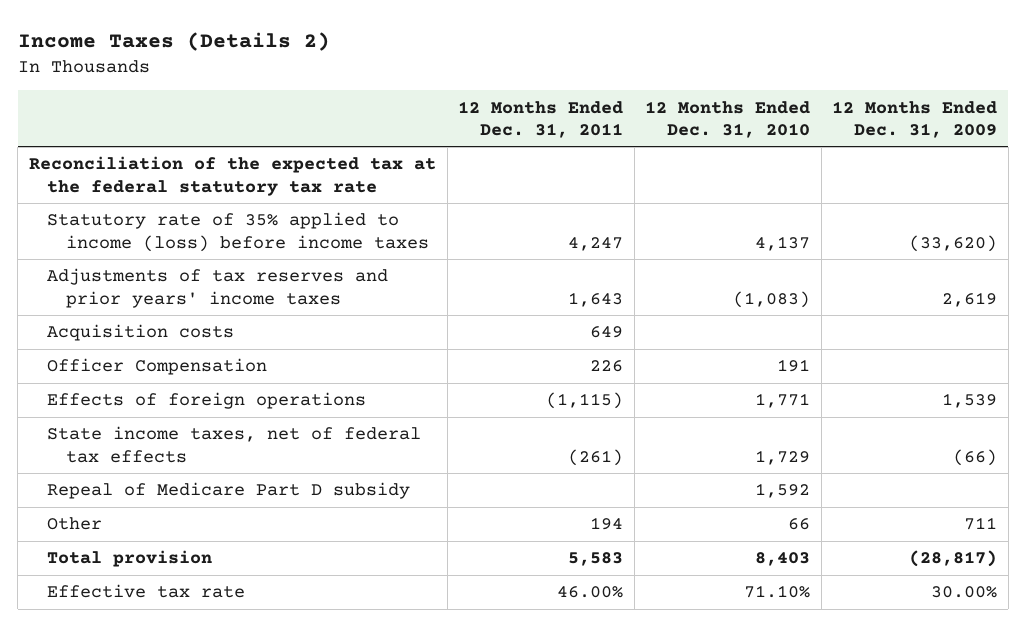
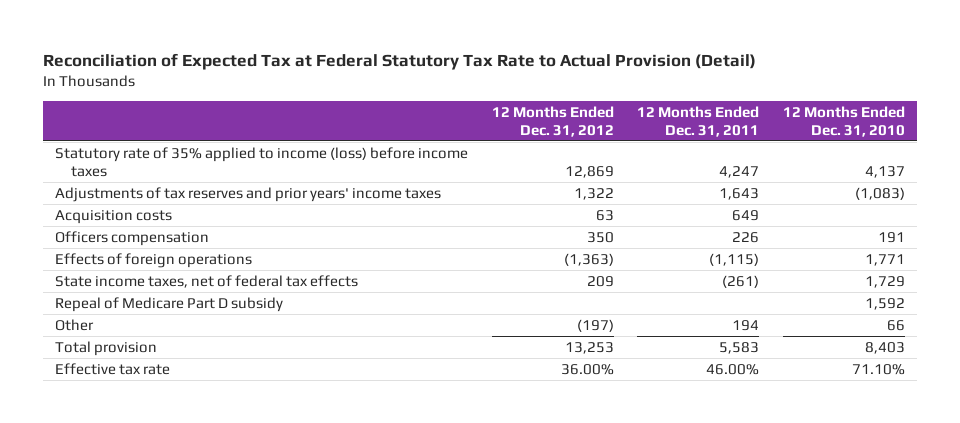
- Income Taxes (Details 2)
+ Reconciliation of Expected Tax at Federal Statutory Tax Rate to Actual Provision (Detail)
- | 12 Months Ended Dec. 31, 2011 | 12 Months Ended Dec. 31, 2010 | 12 Months Ended Dec. 31, 2009
+ | 12 Months Ended Dec. 31, 2012 | 12 Months Ended Dec. 31, 2011 | 12 Months Ended Dec. 31, 2010
- Reconciliation of the expected tax at the federal statutory tax rate
- Officer Compensation | 226 | 191 |
+ Officers compensation | 350 | 226 | 191

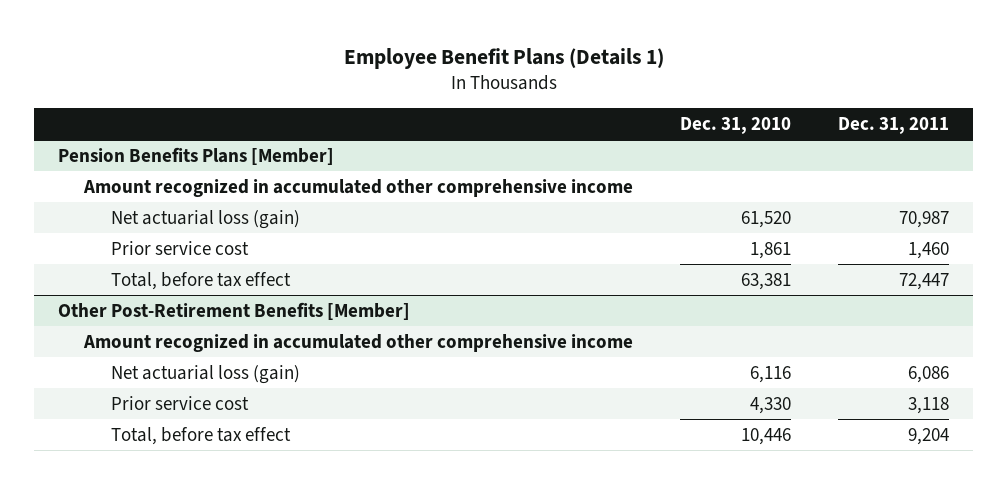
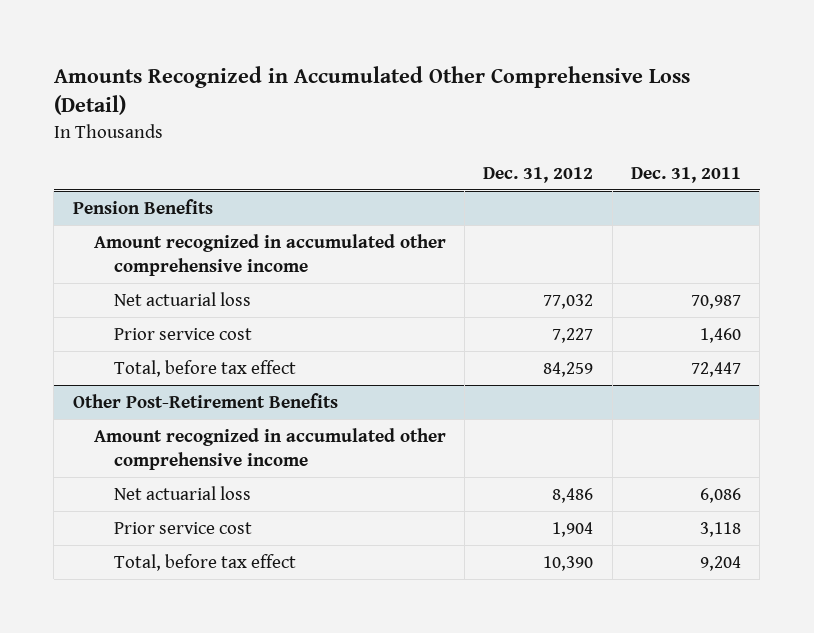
- Employee Benefit Plans (Details 1)
+ Amounts Recognized in Accumulated Other Comprehensive Loss (Detail)
- | Dec. 31, 2010 | Dec. 31, 2011
+ | Dec. 31, 2012 | Dec. 31, 2011
- Pension Benefits Plans [Member]
+ Pension Benefits
- Net actuarial loss (gain) | 61,520 | 70,987
+ Net actuarial loss | 77,032 | 70,987
- Other Post-Retirement Benefits [Member]
+ Other Post-Retirement Benefits
- Net actuarial loss (gain) | 6,116 | 6,086
+ Net actuarial loss | 8,486 | 6,086

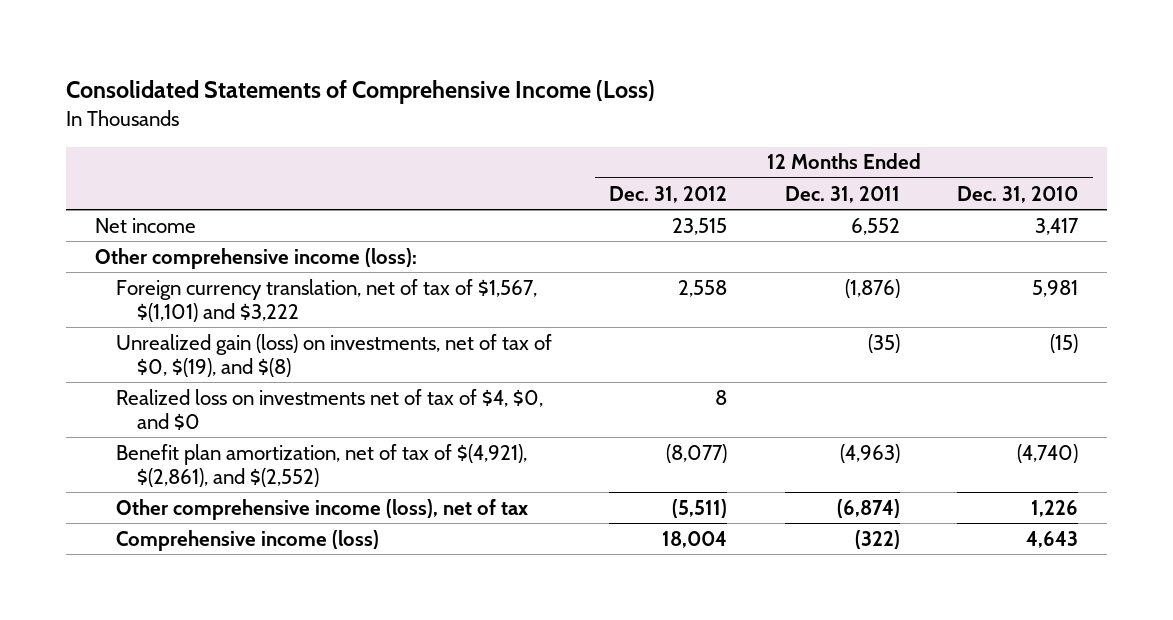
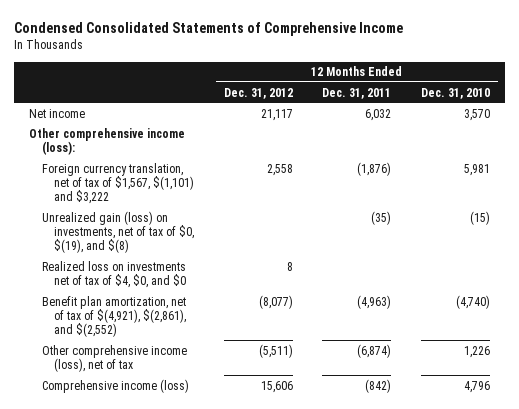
- Consolidated Statements of Comprehensive Income (Loss)
+ Condensed Consolidated Statements of Comprehensive Income
- Net income | 23,515 | 6,552 | 3,417
+ Net income | 21,117 | 6,032 | 3,570
- Comprehensive income (loss) | 18,004 | (322) | 4,643
+ Comprehensive income (loss) | 15,606 | (842) | 4,796

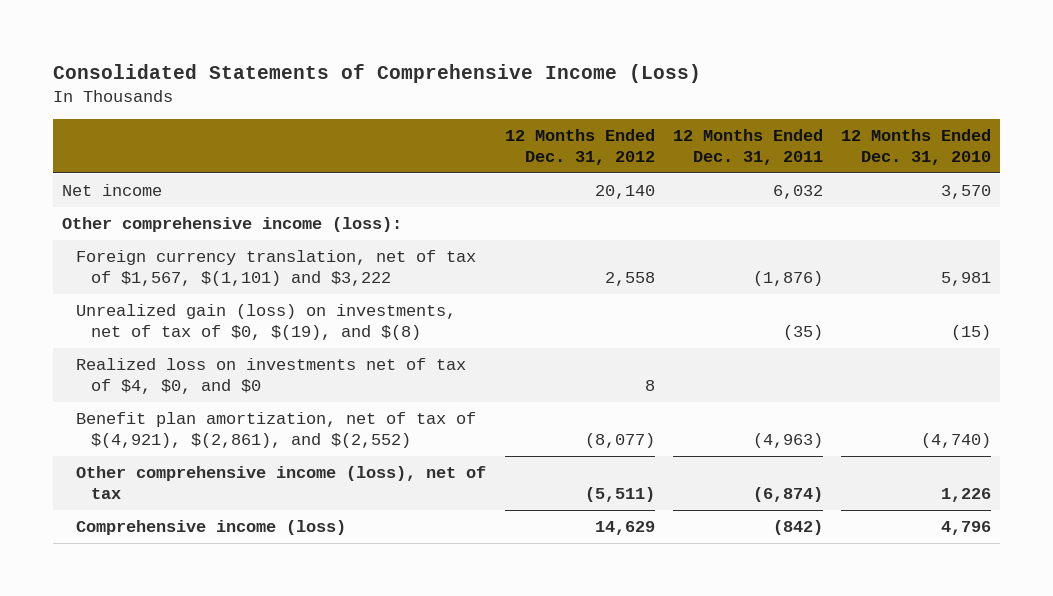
- Condensed Consolidated Statements of Comprehensive Income
+ Consolidated Statements of Comprehensive Income (Loss)
- Net income | 21,117 | 6,032 | 3,570
+ Net income | 20,140 | 6,032 | 3,570
- Comprehensive income (loss) | 15,606 | (842) | 4,796
+ Comprehensive income (loss) | 14,629 | (842) | 4,796

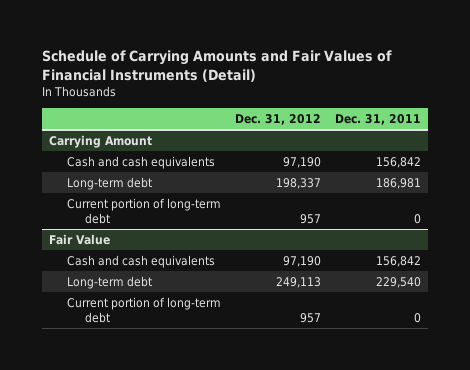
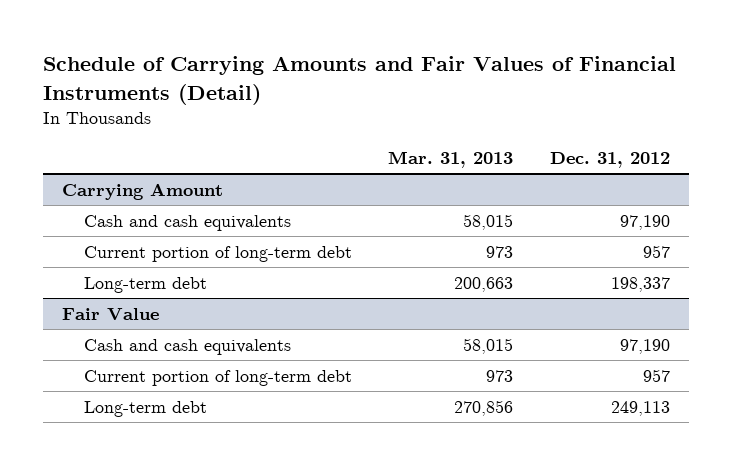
- | Dec. 31, 2012 | Dec. 31, 2011
+ | Mar. 31, 2013 | Dec. 31, 2012
@ Carrying Amount
moved down: Long-term debt | 200,663 | 198,337
@ Fair Value
moved down: Long-term debt | 270,856 | 249,113

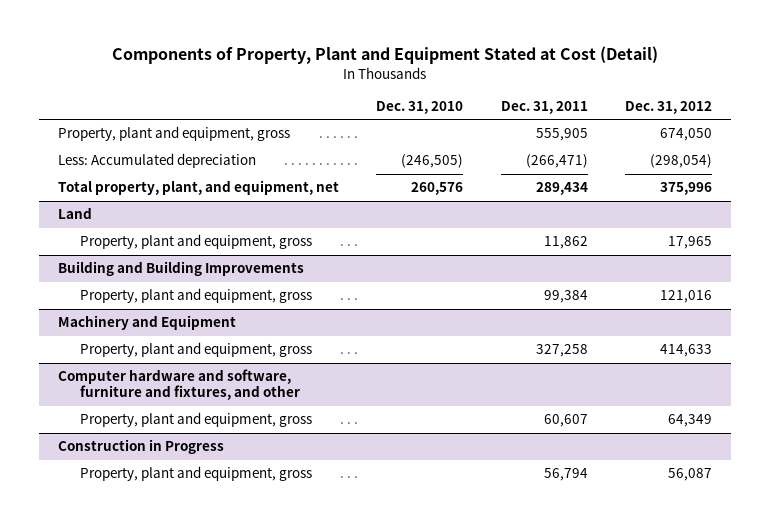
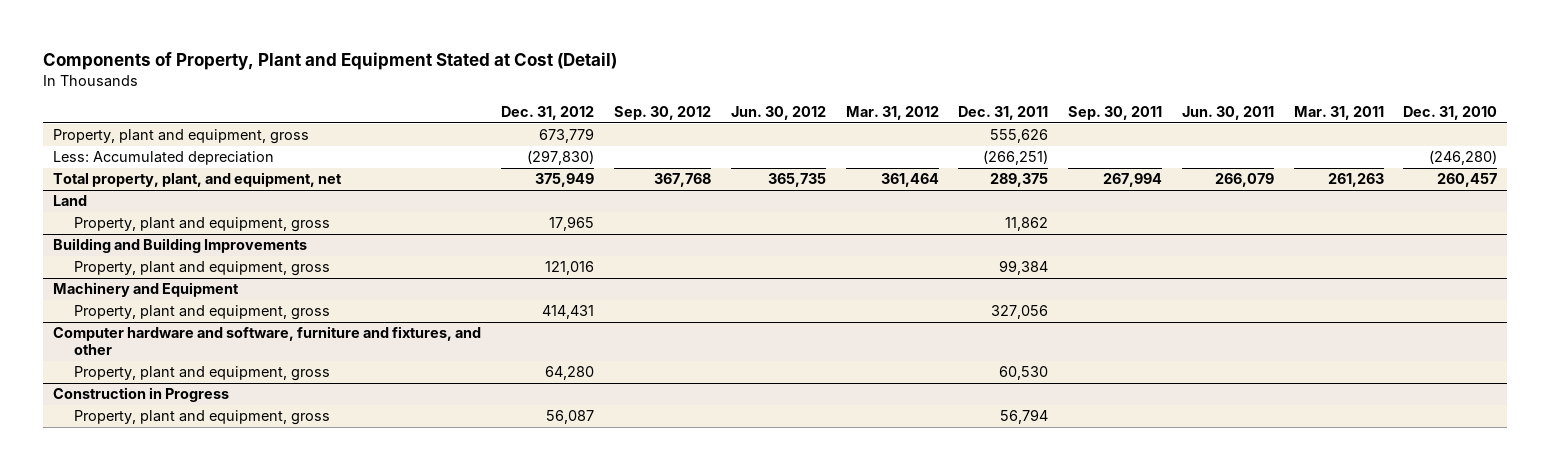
- | Dec. 31, 2010 | Dec. 31, 2011 | Dec. 31, 2012
+ | Dec. 31, 2012 | Sep. 30, 2012 | Jun. 30, 2012 | Mar. 31, 2012 | Dec. 31, 2011 | Sep. 30, 2011 | Jun. 30, 2011 | Mar. 31, 2011 | Dec. 31, 2010
- Property, plant and equipment, gross | | 555,905 | 674,050
- Less: Accumulated depreciation | (246,505) | (266,471) | (298,054)
- Total property, plant, and equipment, net | 260,576 | 289,434 | 375,996
+ Property, plant and equipment, gross | 673,779 | | | | 555,626 | | | |
+ Less: Accumulated depreciation | (297,830) | | | | (266,251) | | | | (246,280)
+ Total property, plant, and equipment, net | 375,949 | 367,768 | 365,735 | 361,464 | 289,375 | 267,994 | 266,079 | 261,263 | 260,457
@ Machinery and Equipment
- Property, plant and equipment, gross | | 327,258 | 414,633
+ Property, plant and equipment, gross | 414,431 | | | | 327,056 | | | |
@ Computer hardware and software, furniture and fixtures, and other
- Property, plant and equipment, gross | | 60,607 | 64,349
+ Property, plant and equipment, gross | 64,280 | | | | 60,530 | | | |

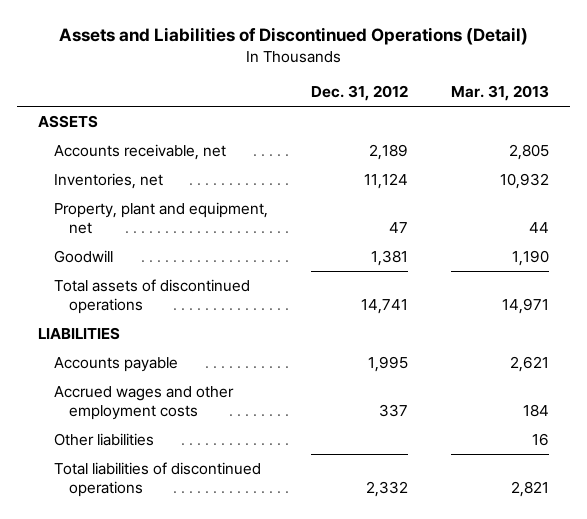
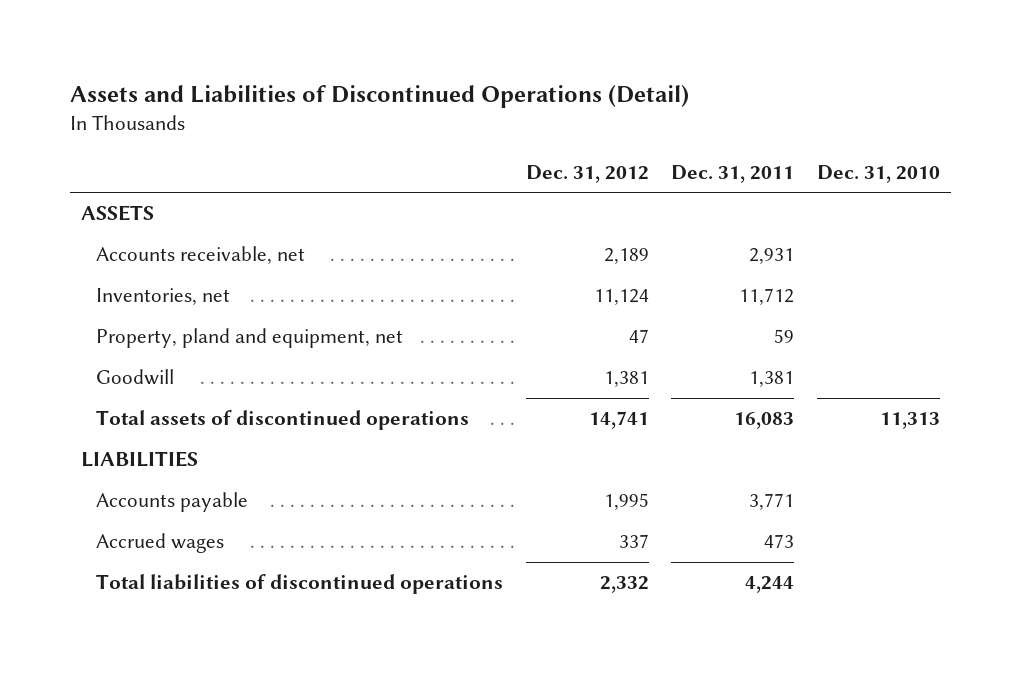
- | Dec. 31, 2012 | Mar. 31, 2013
+ | Dec. 31, 2012 | Dec. 31, 2011 | Dec. 31, 2010
- Property, plant and equipment, net | 47 | 44
+ Property, pland and equipment, net | 47 | 59 |
- Accrued wages and other employment costs | 337 | 184
- Other liabilities | | 16
+ Accrued wages | 337 | 473 |

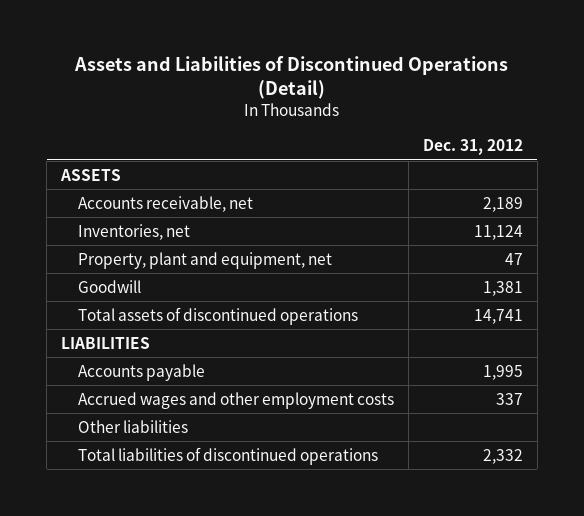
- | Dec. 31, 2012 | Dec. 31, 2011 | Dec. 31, 2010
+ | Dec. 31, 2012
- Property, pland and equipment, net | 47 | 59 |
+ Property, plant and equipment, net | 47
- Accrued wages | 337 | 473 |
+ Accrued wages and other employment costs | 337
+ Other liabilities

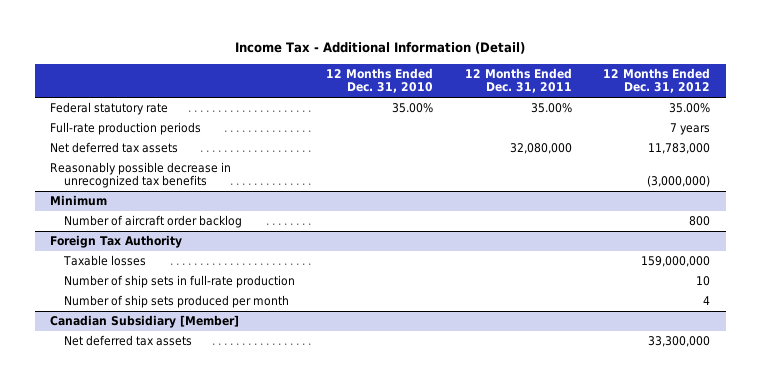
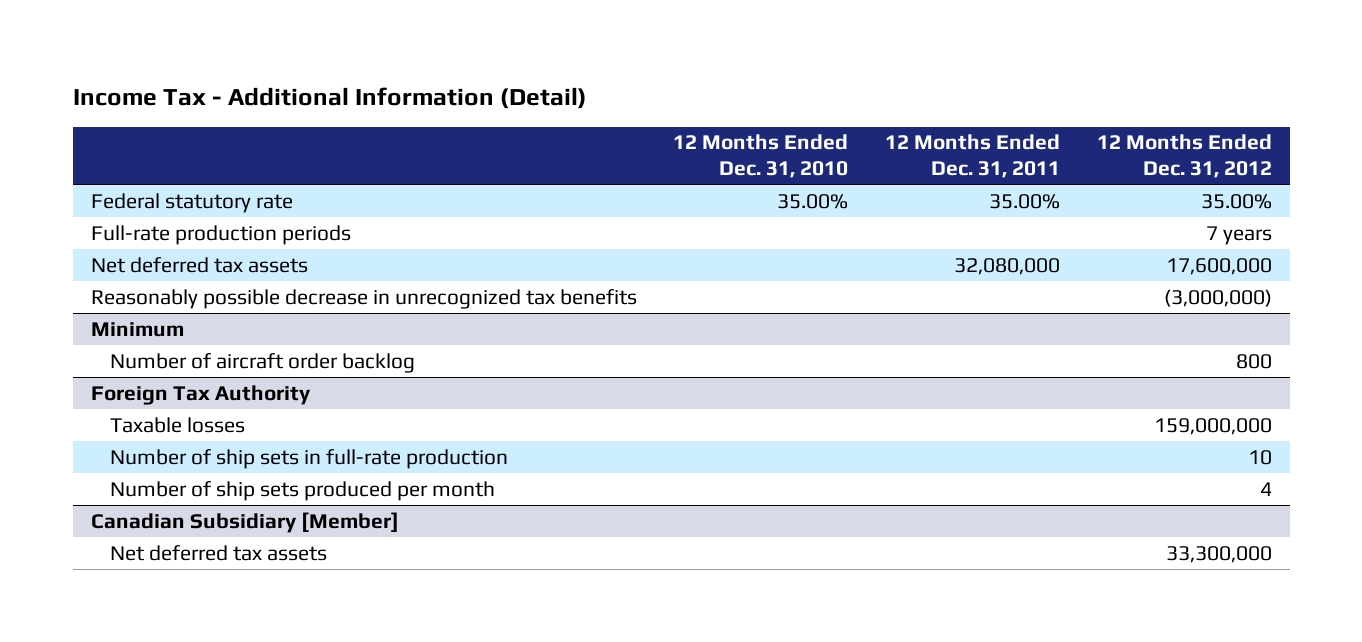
- Net deferred tax assets | | 32,080,000 | 11,783,000
+ Net deferred tax assets | | 32,080,000 | 17,600,000

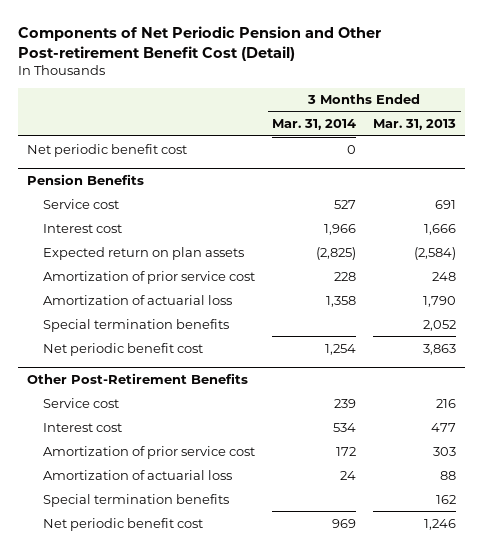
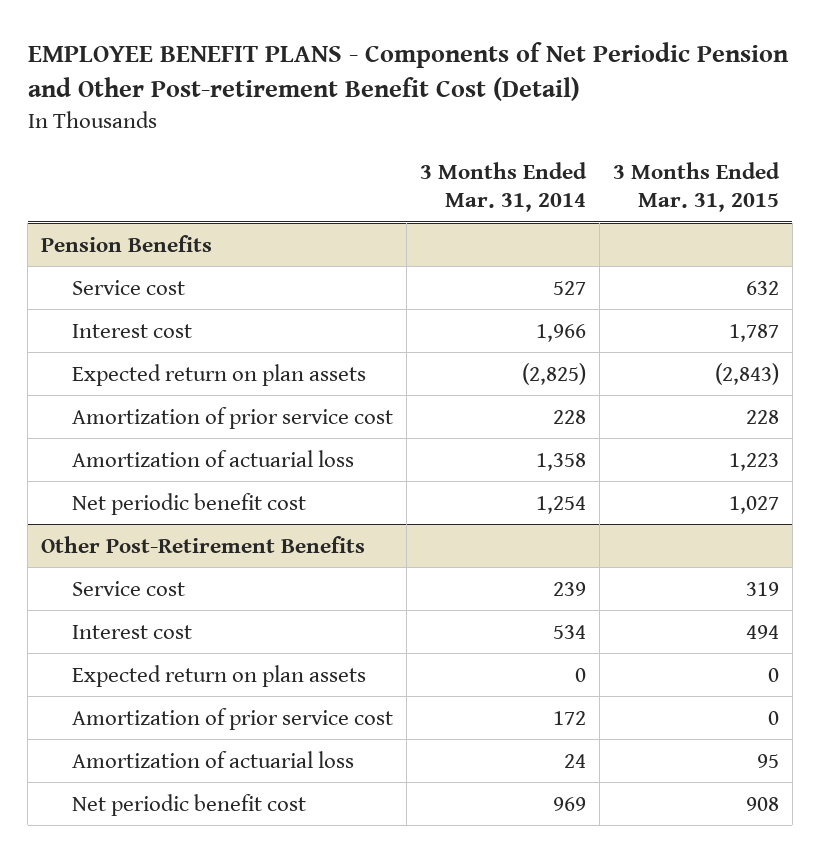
- Components of Net Periodic Pension and Other Post-retirement Benefit Cost (Detail)
+ EMPLOYEE BENEFIT PLANS - Components of Net Periodic Pension and Other Post-retirement Benefit Cost (Detail)
- | 3 Months Ended Mar. 31, 2014 | 3 Months Ended Mar. 31, 2013
+ | 3 Months Ended Mar. 31, 2014 | 3 Months Ended Mar. 31, 2015
- Net periodic benefit cost | 0 |
@ Pension Benefits
- Special termination benefits | | 2,052
@ Other Post-Retirement Benefits
+ Expected return on plan assets | 0 | 0
- Special termination benefits | | 162

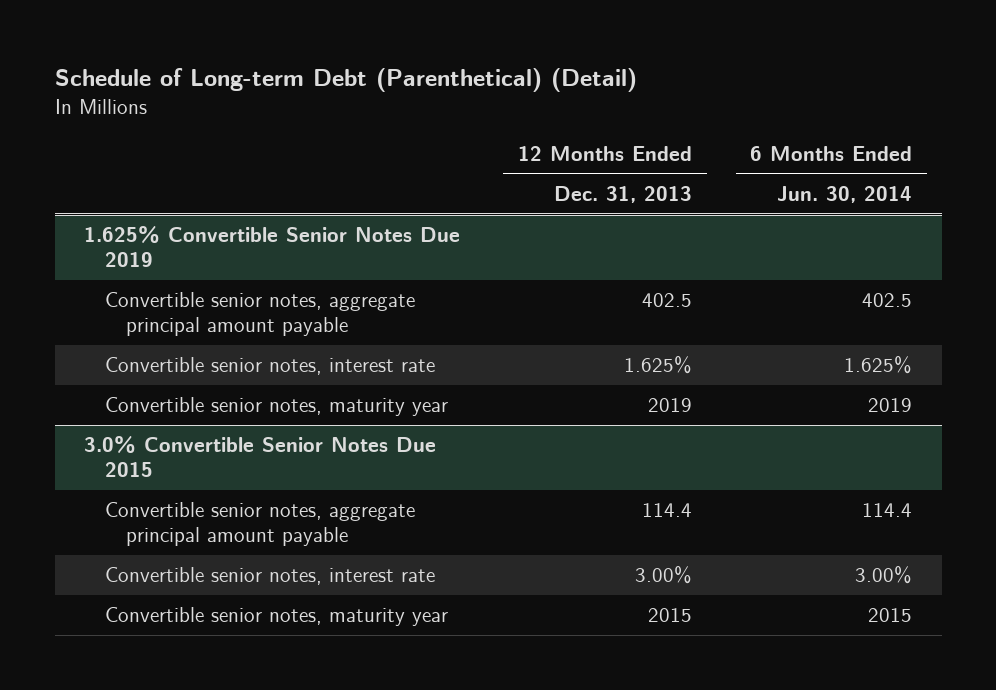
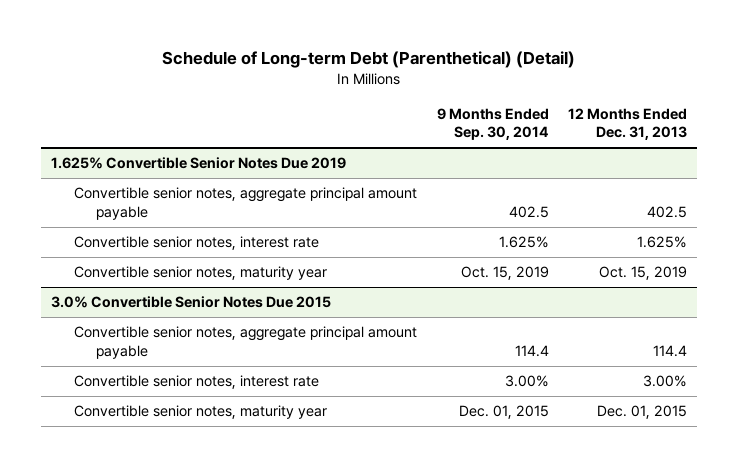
- | 12 Months Ended Dec. 31, 2013 | 6 Months Ended Jun. 30, 2014
+ | 9 Months Ended Sep. 30, 2014 | 12 Months Ended Dec. 31, 2013
@ 1.625% Convertible Senior Notes Due 2019
- Convertible senior notes, maturity year | 2019 | 2019
+ Convertible senior notes, maturity year | Oct. 15, 2019 | Oct. 15, 2019
@ 3.0% Convertible Senior Notes Due 2015
- Convertible senior notes, maturity year | 2015 | 2015
+ Convertible senior notes, maturity year | Dec. 01, 2015 | Dec. 01, 2015

